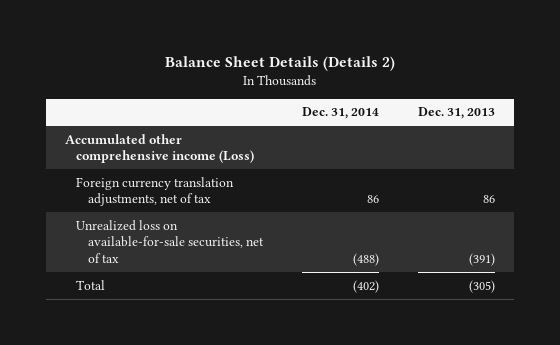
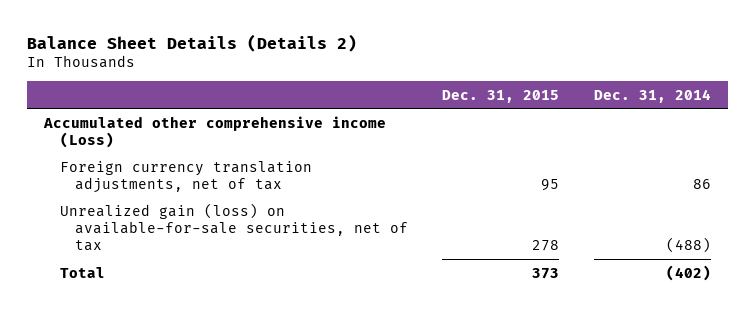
- | Dec. 31, 2014 | Dec. 31, 2013
+ | Dec. 31, 2015 | Dec. 31, 2014
- Unrealized loss on available-for-sale securities, net of tax | (488) | (391)
+ Unrealized gain (loss) on available-for-sale securities, net of tax | 278 | (488)

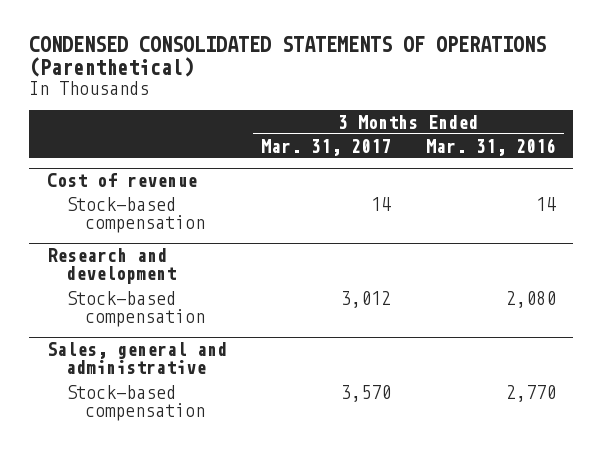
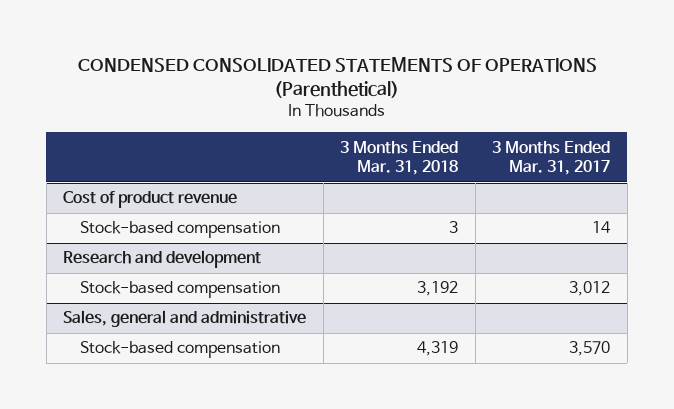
- | 3 Months Ended Mar. 31, 2017 | 3 Months Ended Mar. 31, 2016
+ | 3 Months Ended Mar. 31, 2018 | 3 Months Ended Mar. 31, 2017
- Cost of revenue
+ Cost of product revenue

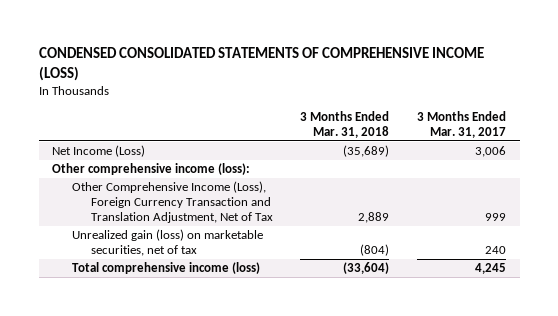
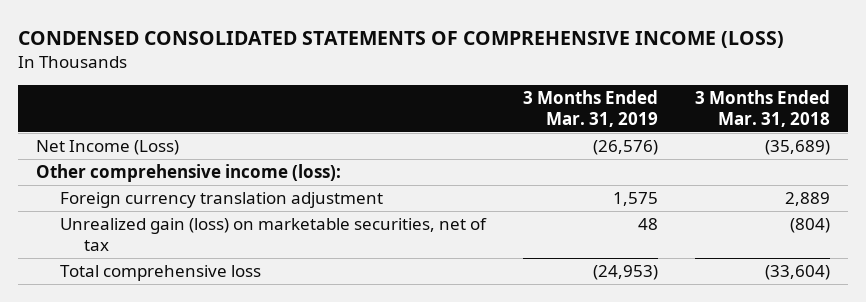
- | 3 Months Ended Mar. 31, 2018 | 3 Months Ended Mar. 31, 2017
+ | 3 Months Ended Mar. 31, 2019 | 3 Months Ended Mar. 31, 2018
- Other Comprehensive Income (Loss), Foreign Currency Transaction and Translation Adjustment, Net of Tax | 2,889 | 999
+ Foreign currency translation adjustment | 1,575 | 2,889
- Total comprehensive income (loss) | (33,604) | 4,245
+ Total comprehensive loss | (24,953) | (33,604)

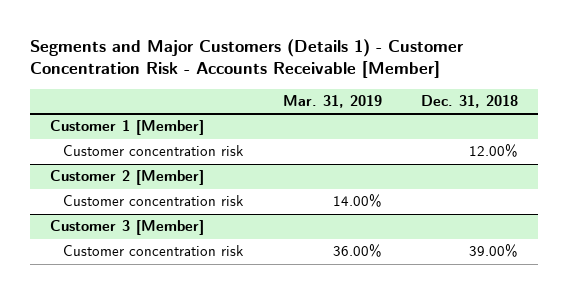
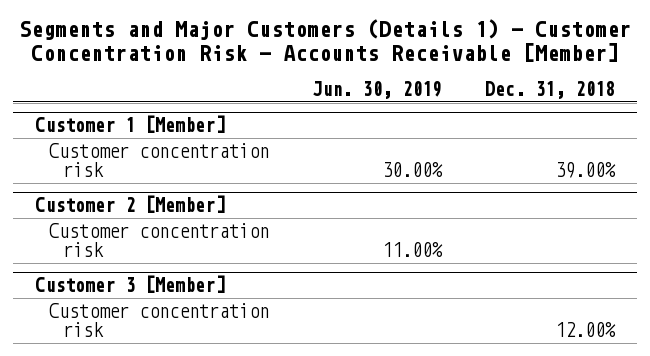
- | Mar. 31, 2019 | Dec. 31, 2018
+ | Jun. 30, 2019 | Dec. 31, 2018
@ Customer 1 [Member]
- Customer concentration risk | | 12.00%
+ Customer concentration risk | 30.00% | 39.00%
@ Customer 3 [Member]
- Customer concentration risk | 36.00% | 39.00%
+ Customer concentration risk | | 12.00%

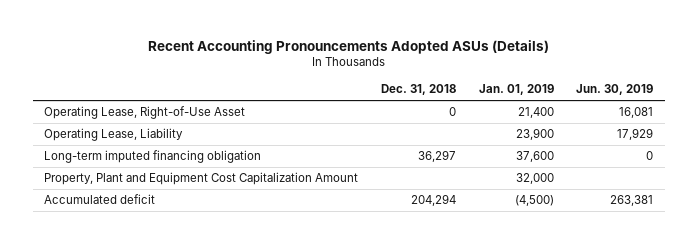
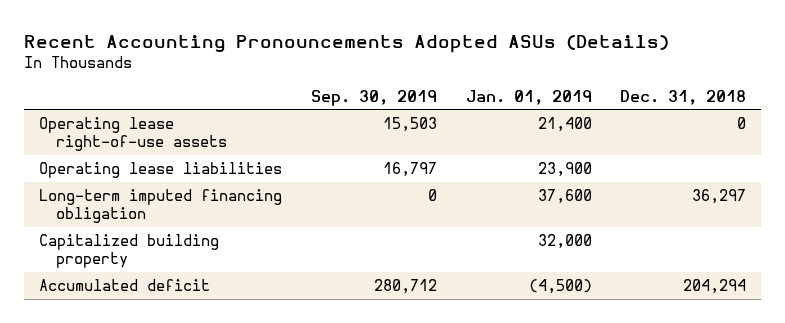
- | Dec. 31, 2018 | Jan. 01, 2019 | Jun. 30, 2019
+ | Sep. 30, 2019 | Jan. 01, 2019 | Dec. 31, 2018
- Operating Lease, Right-of-Use Asset | 0 | 21,400 | 16,081
- Operating Lease, Liability | | 23,900 | 17,929
+ Operating lease right-of-use assets | 15,503 | 21,400 | 0
+ Operating lease liabilities | 16,797 | 23,900 |
- Property, Plant and Equipment Cost Capitalization Amount | | 32,000 |
+ Capitalized building property | | 32,000 |

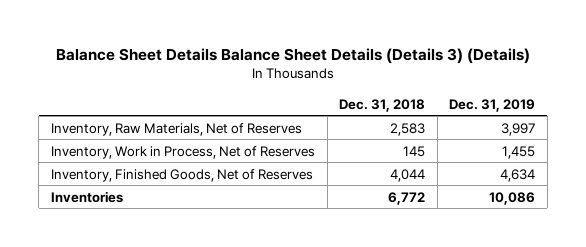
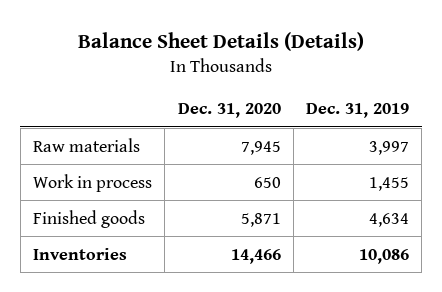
- Balance Sheet Details Balance Sheet Details (Details 3) (Details)
+ Balance Sheet Details (Details)
- | Dec. 31, 2018 | Dec. 31, 2019
+ | Dec. 31, 2020 | Dec. 31, 2019
- Inventory, Raw Materials, Net of Reserves | 2,583 | 3,997
- Inventory, Work in Process, Net of Reserves | 145 | 1,455
- Inventory, Finished Goods, Net of Reserves | 4,044 | 4,634
+ Raw materials | 7,945 | 3,997
+ Work in process | 650 | 1,455
+ Finished goods | 5,871 | 4,634

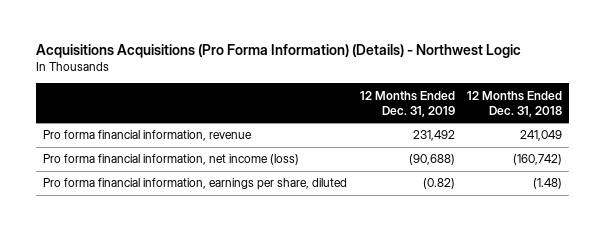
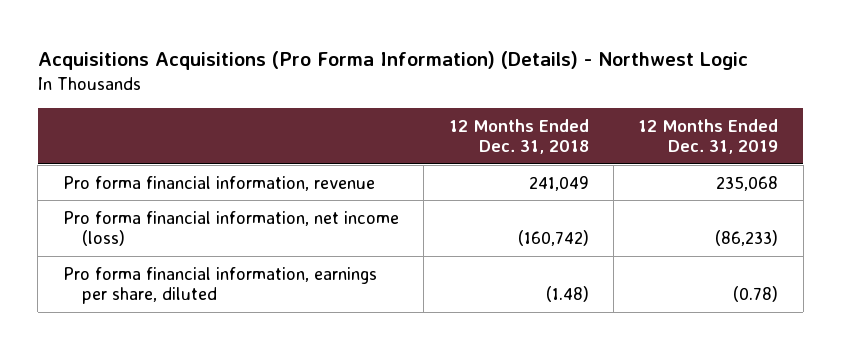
- | 12 Months Ended Dec. 31, 2019 | 12 Months Ended Dec. 31, 2018
+ | 12 Months Ended Dec. 31, 2018 | 12 Months Ended Dec. 31, 2019
- Pro forma financial information, revenue | 231,492 | 241,049
- Pro forma financial information, net income (loss) | (90,688) | (160,742)
- Pro forma financial information, earnings per share, diluted | (0.82) | (1.48)
+ Pro forma financial information, revenue | 241,049 | 235,068
+ Pro forma financial information, net income (loss) | (160,742) | (86,233)
+ Pro forma financial information, earnings per share, diluted | (1.48) | (0.78)

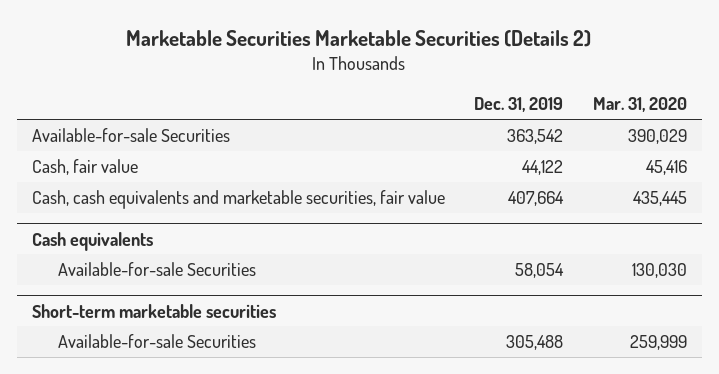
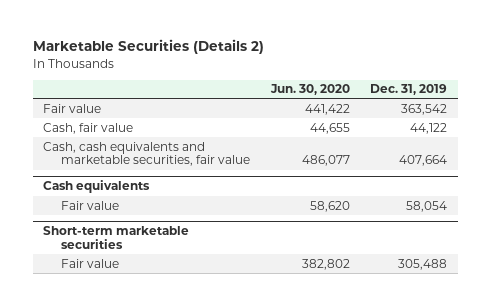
- Marketable Securities Marketable Securities (Details 2)
+ Marketable Securities (Details 2)
- | Dec. 31, 2019 | Mar. 31, 2020
+ | Jun. 30, 2020 | Dec. 31, 2019
- Available-for-sale Securities | 363,542 | 390,029
+ Fair value | 441,422 | 363,542
@ Cash equivalents
- Available-for-sale Securities | 58,054 | 130,030
+ Fair value | 58,620 | 58,054
@ Short-term marketable securities
- Available-for-sale Securities | 305,488 | 259,999
+ Fair value | 382,802 | 305,488

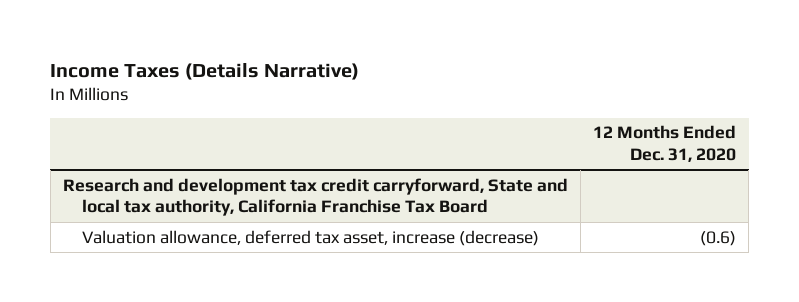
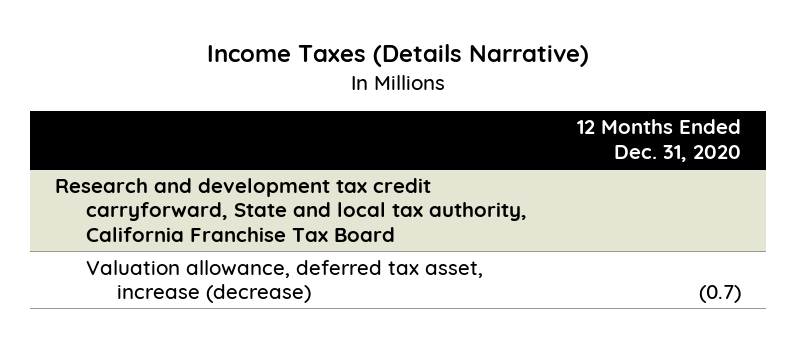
@ Research and development tax credit carryforward, State and local tax authority, California Franchise Tax Board
- Valuation allowance, deferred tax asset, increase (decrease) | (0.6)
+ Valuation allowance, deferred tax asset, increase (decrease) | (0.7)

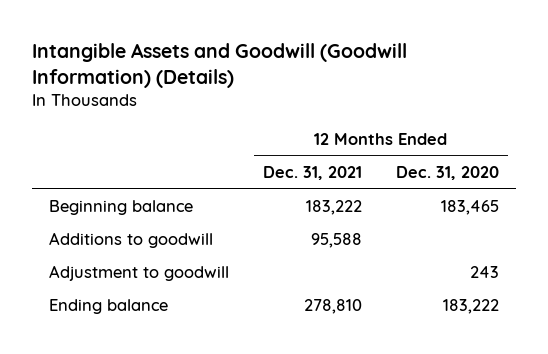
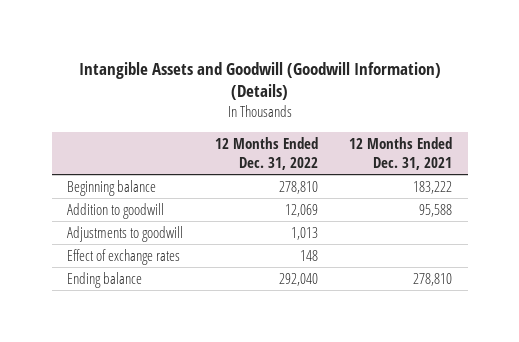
- | 12 Months Ended Dec. 31, 2021 | 12 Months Ended Dec. 31, 2020
+ | 12 Months Ended Dec. 31, 2022 | 12 Months Ended Dec. 31, 2021
- Additions to goodwill | 95,588 |
- Adjustment to goodwill | | 243
+ Addition to goodwill | 12,069 | 95,588
+ Adjustments to goodwill | 1,013 |
+ Effect of exchange rates | 148 |

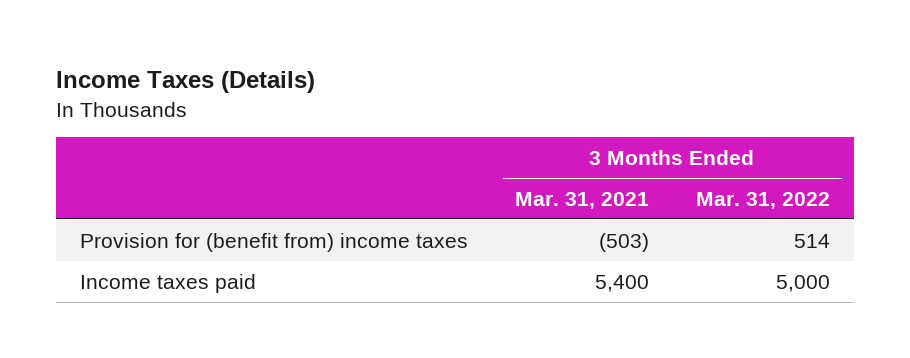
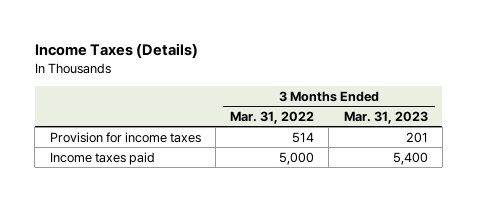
- | 3 Months Ended Mar. 31, 2021 | 3 Months Ended Mar. 31, 2022
+ | 3 Months Ended Mar. 31, 2022 | 3 Months Ended Mar. 31, 2023
- Provision for (benefit from) income taxes | (503) | 514
+ Provision for income taxes | 514 | 201

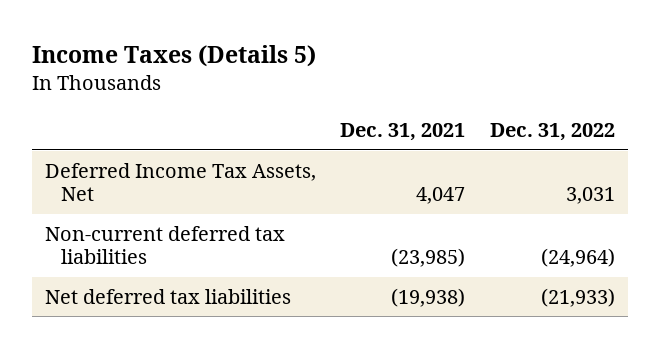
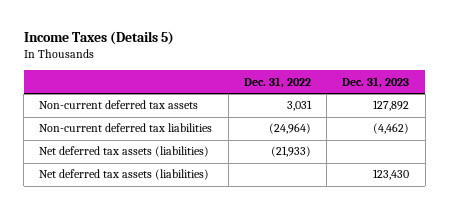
- | Dec. 31, 2021 | Dec. 31, 2022
+ | Dec. 31, 2022 | Dec. 31, 2023
- Deferred Income Tax Assets, Net | 4,047 | 3,031
+ Non-current deferred tax assets | 3,031 | 127,892
- Net deferred tax liabilities | (19,938) | (21,933)
+ Net deferred tax assets (liabilities) | (21,933) |
+ Net deferred tax assets (liabilities) | | 123,430

